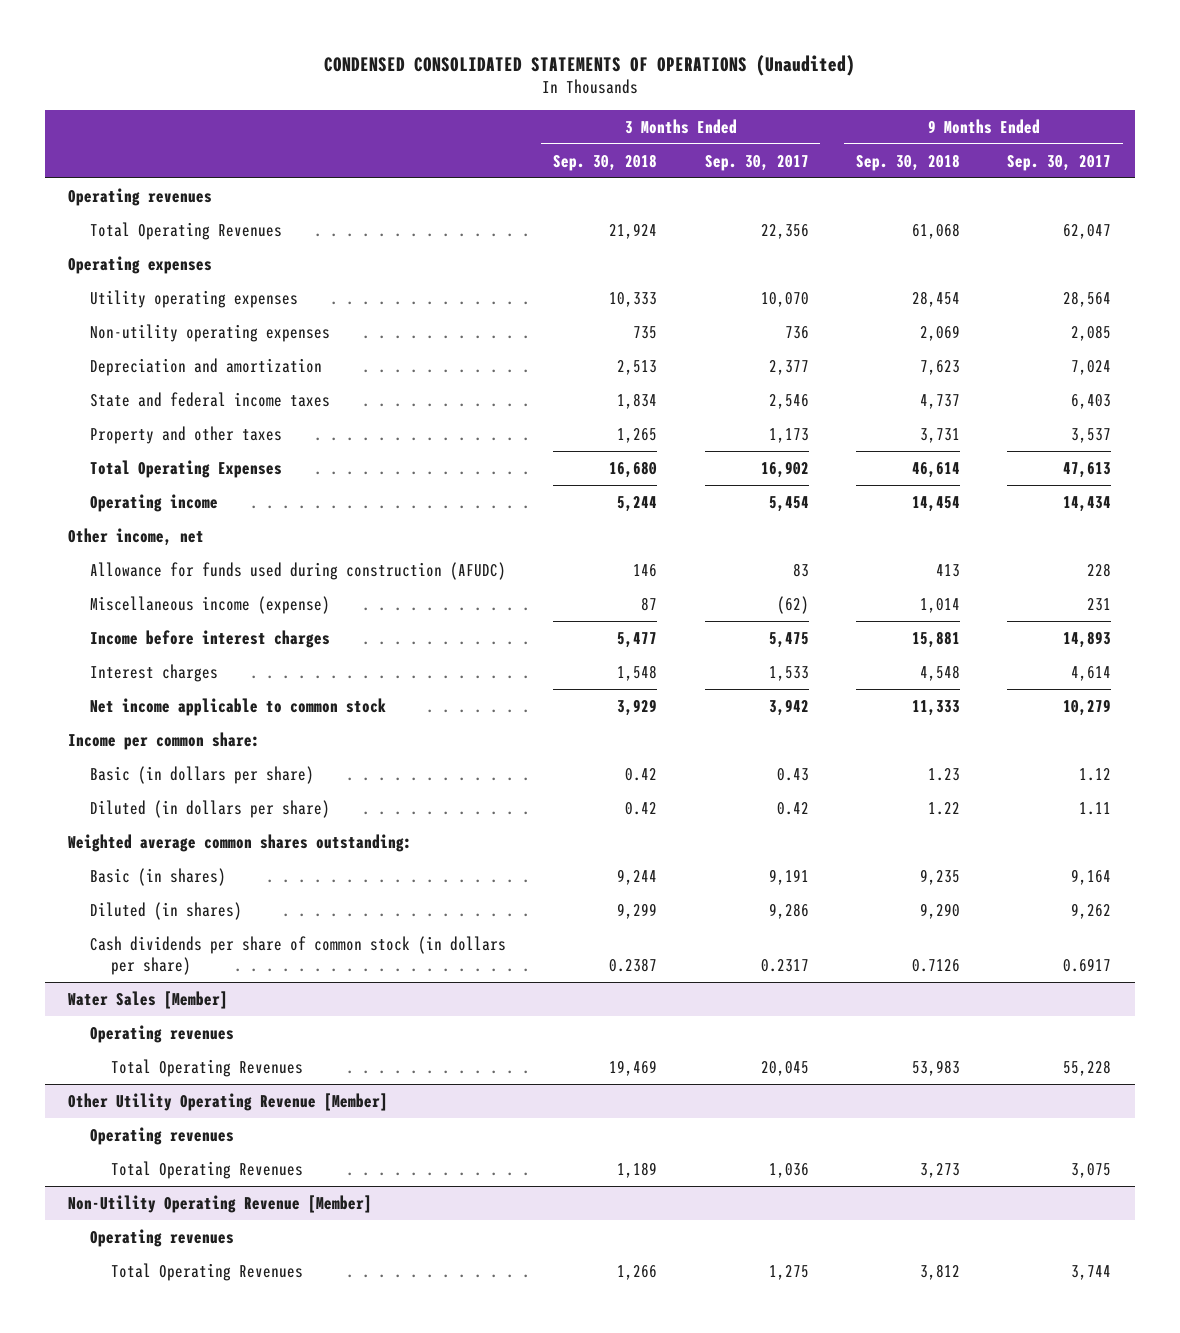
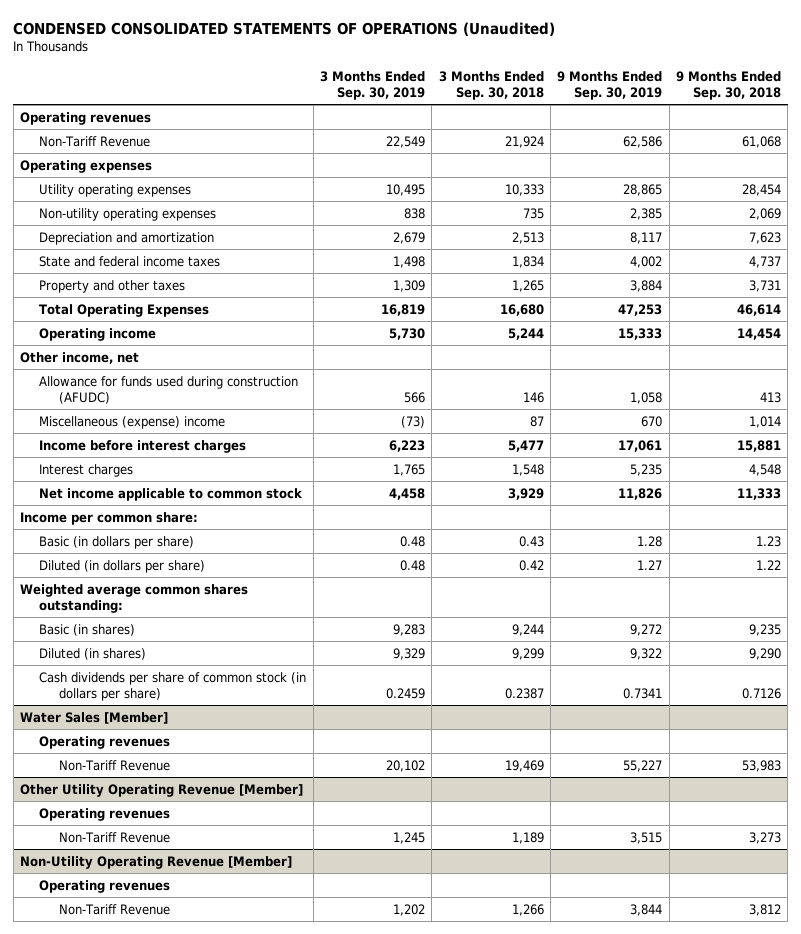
- | 3 Months Ended Sep. 30, 2018 | 3 Months Ended Sep. 30, 2017 | 9 Months Ended Sep. 30, 2018 | 9 Months Ended Sep. 30, 2017
+ | 3 Months Ended Sep. 30, 2019 | 3 Months Ended Sep. 30, 2018 | 9 Months Ended Sep. 30, 2019 | 9 Months Ended Sep. 30, 2018
- Total Operating Revenues | 21,924 | 22,356 | 61,068 | 62,047
+ Non-Tariff Revenue | 22,549 | 21,924 | 62,586 | 61,068
- Miscellaneous income (expense) | 87 | (62) | 1,014 | 231
+ Miscellaneous (expense) income | (73) | 87 | 670 | 1,014
- Basic (in dollars per share) | 0.42 | 0.43 | 1.23 | 1.12
+ Basic (in dollars per share) | 0.48 | 0.43 | 1.28 | 1.23
@ Water Sales [Member]
- Total Operating Revenues | 19,469 | 20,045 | 53,983 | 55,228
+ Non-Tariff Revenue | 20,102 | 19,469 | 55,227 | 53,983
@ Other Utility Operating Revenue [Member]
- Total Operating Revenues | 1,189 | 1,036 | 3,273 | 3,075
+ Non-Tariff Revenue | 1,245 | 1,189 | 3,515 | 3,273
@ Non-Utility Operating Revenue [Member]
- Total Operating Revenues | 1,266 | 1,275 | 3,812 | 3,744
+ Non-Tariff Revenue | 1,202 | 1,266 | 3,844 | 3,812

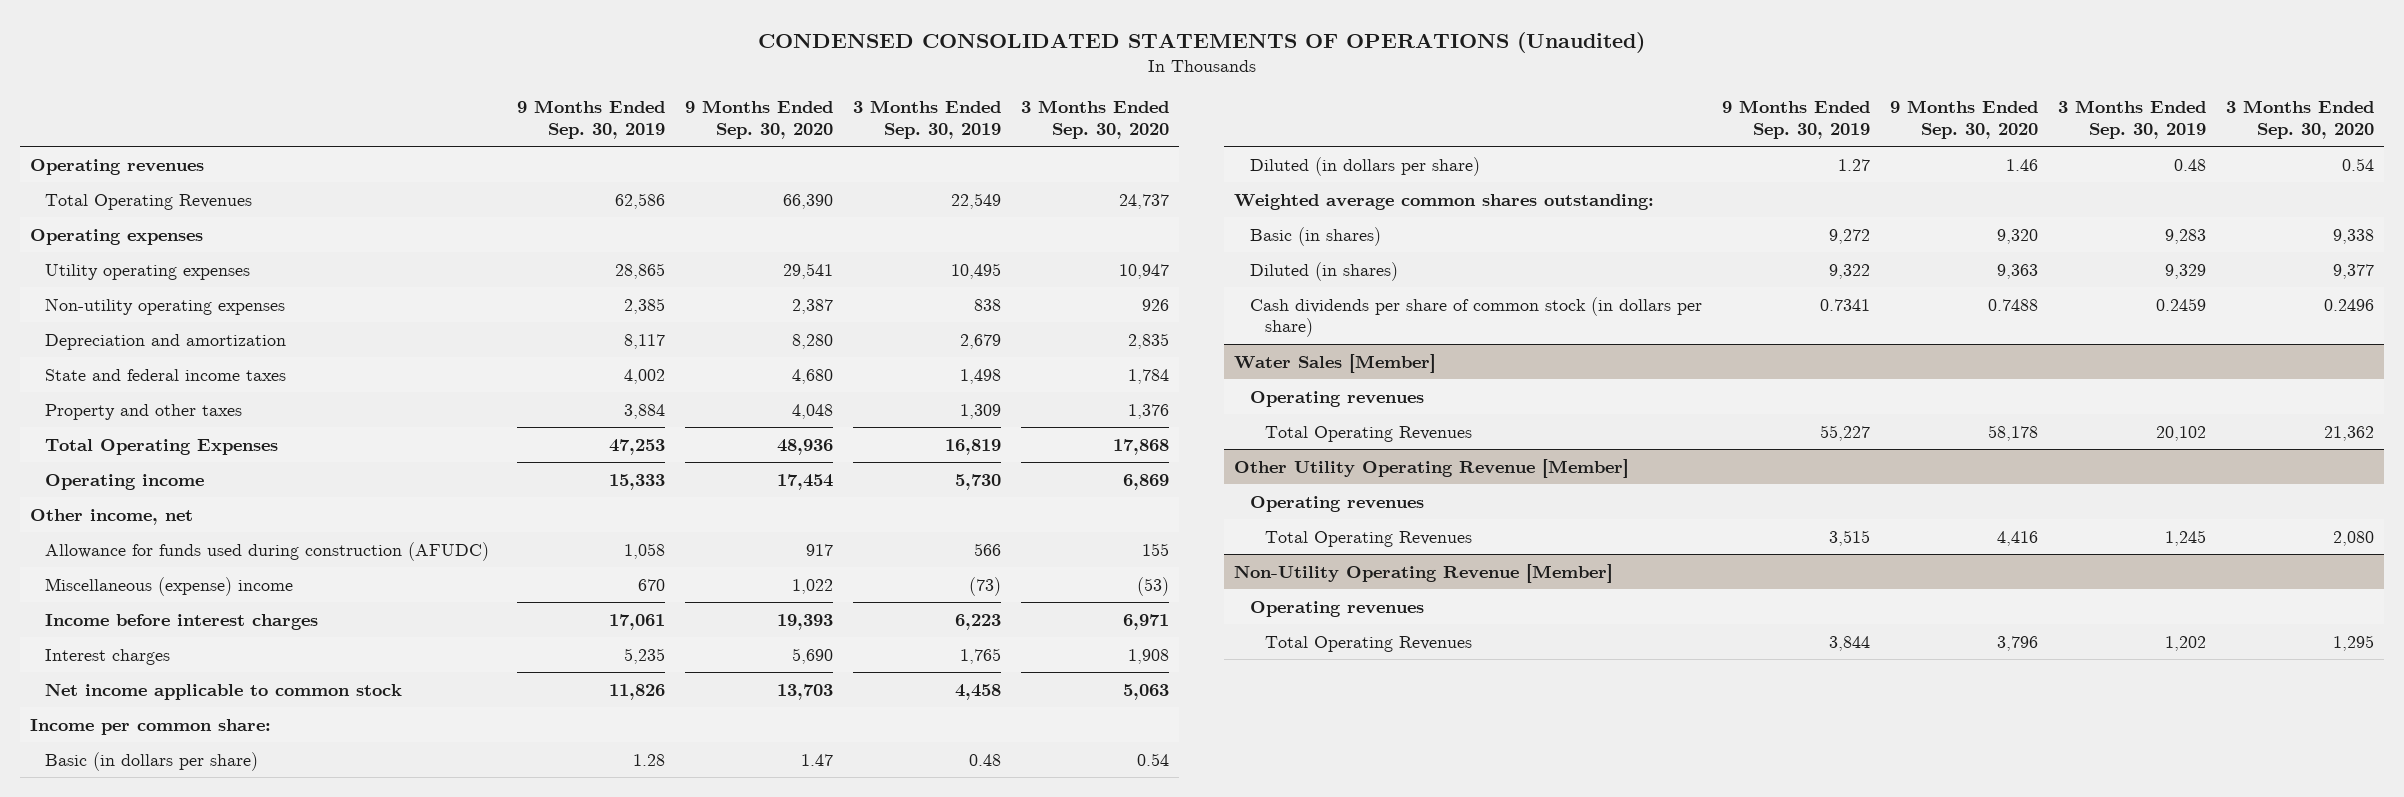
- | 3 Months Ended Sep. 30, 2019 | 3 Months Ended Sep. 30, 2018 | 9 Months Ended Sep. 30, 2019 | 9 Months Ended Sep. 30, 2018
+ | 9 Months Ended Sep. 30, 2019 | 9 Months Ended Sep. 30, 2020 | 3 Months Ended Sep. 30, 2019 | 3 Months Ended Sep. 30, 2020
- Non-Tariff Revenue | 22,549 | 21,924 | 62,586 | 61,068
+ Total Operating Revenues | 62,586 | 66,390 | 22,549 | 24,737
@ Water Sales [Member]
- Non-Tariff Revenue | 20,102 | 19,469 | 55,227 | 53,983
+ Total Operating Revenues | 55,227 | 58,178 | 20,102 | 21,362
@ Other Utility Operating Revenue [Member]
- Non-Tariff Revenue | 1,245 | 1,189 | 3,515 | 3,273
+ Total Operating Revenues | 3,515 | 4,416 | 1,245 | 2,080
@ Non-Utility Operating Revenue [Member]
- Non-Tariff Revenue | 1,202 | 1,266 | 3,844 | 3,812
+ Total Operating Revenues | 3,844 | 3,796 | 1,202 | 1,295

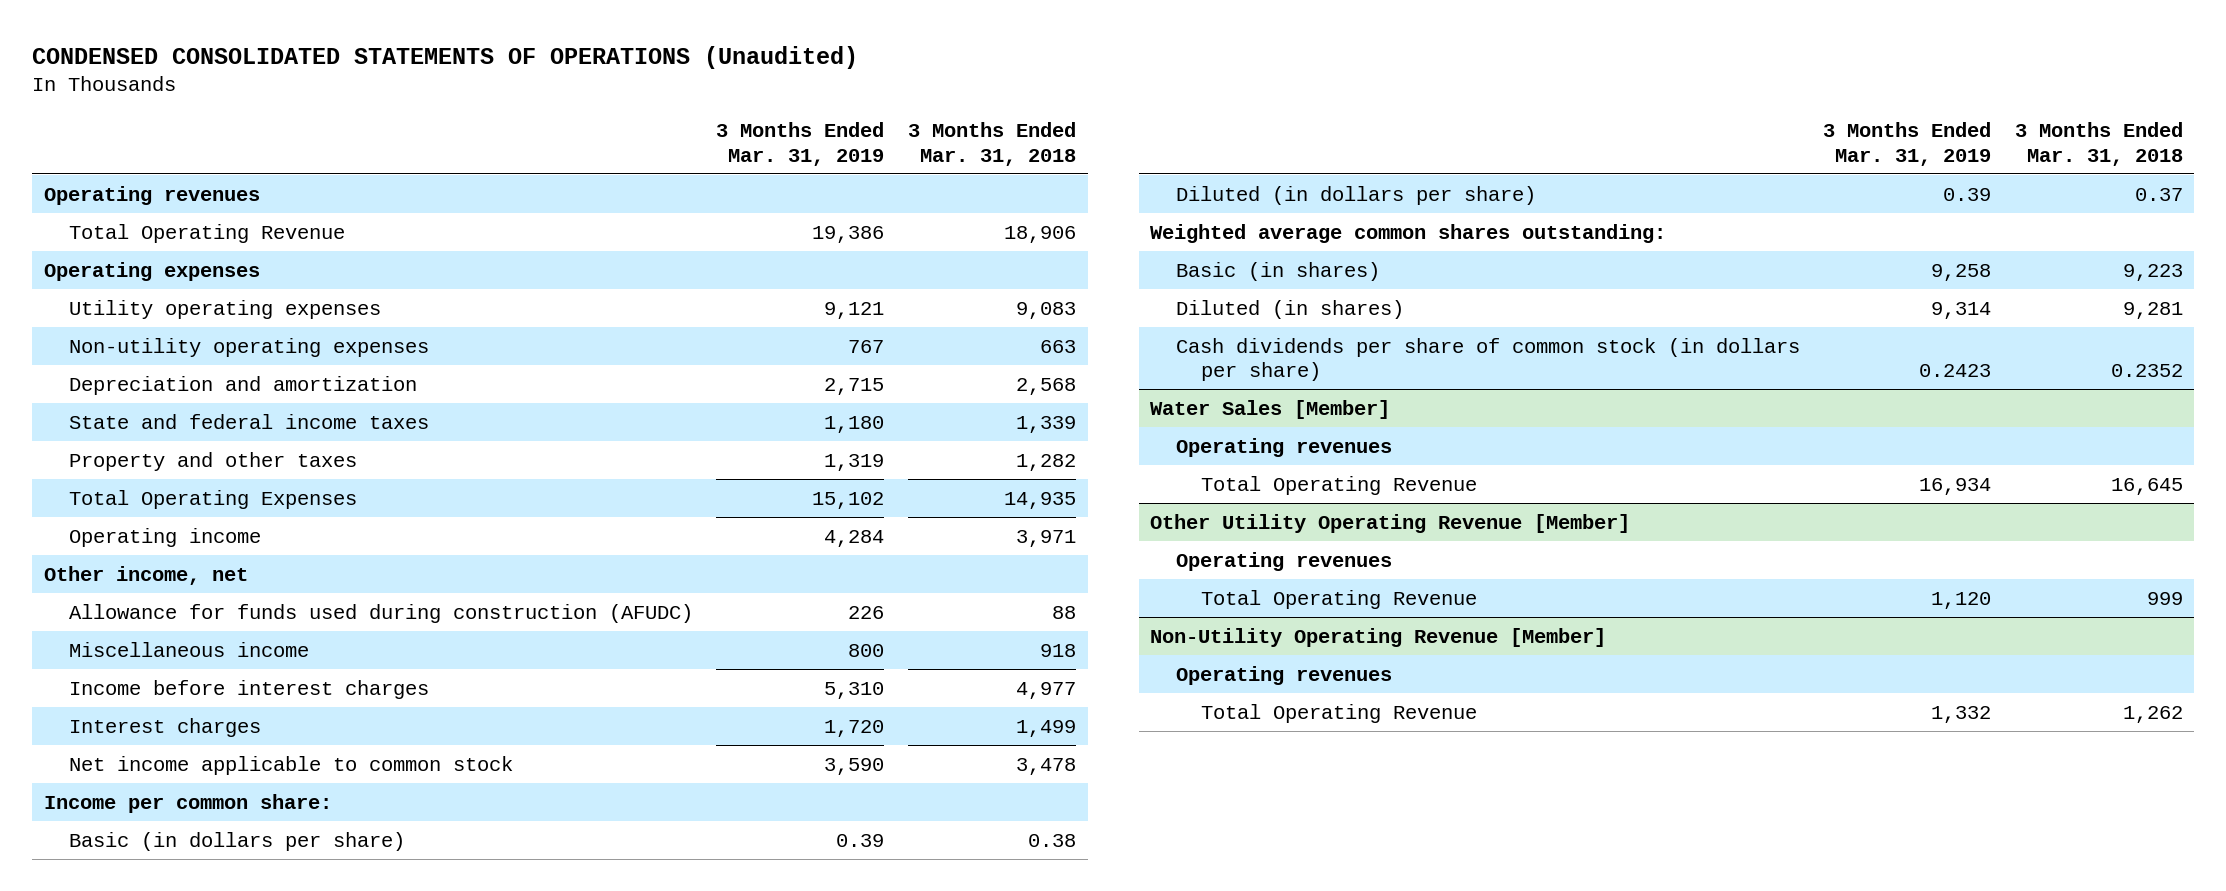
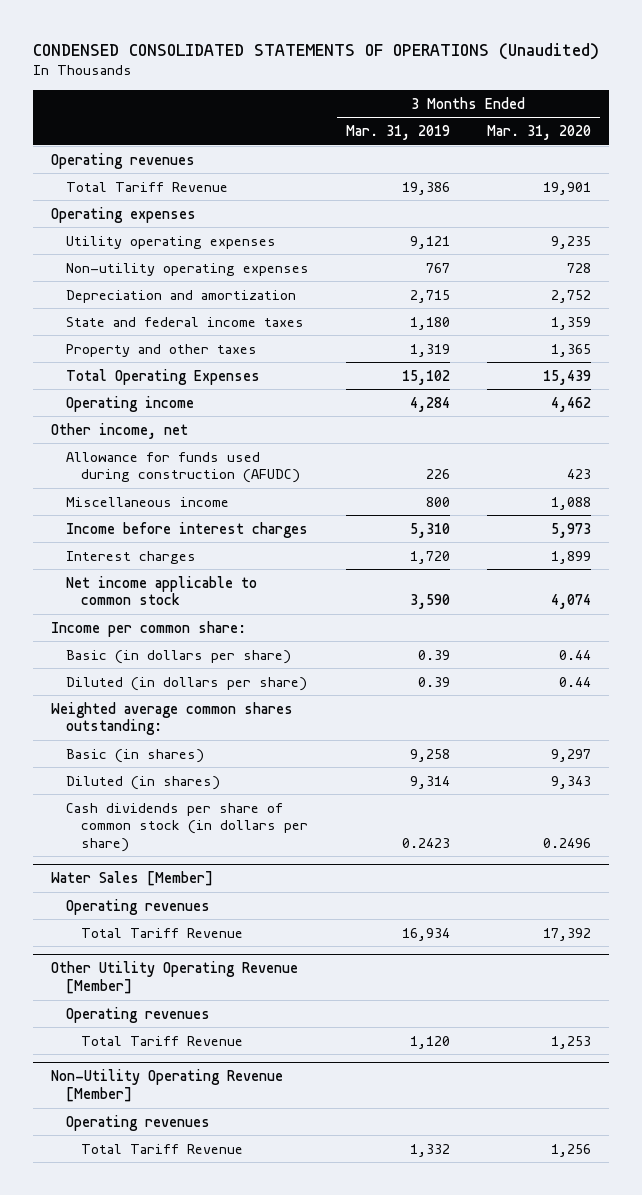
- | 3 Months Ended Mar. 31, 2019 | 3 Months Ended Mar. 31, 2018
+ | 3 Months Ended Mar. 31, 2019 | 3 Months Ended Mar. 31, 2020
- Total Operating Revenue | 19,386 | 18,906
+ Total Tariff Revenue | 19,386 | 19,901
@ Water Sales [Member]
- Total Operating Revenue | 16,934 | 16,645
+ Total Tariff Revenue | 16,934 | 17,392
@ Other Utility Operating Revenue [Member]
- Total Operating Revenue | 1,120 | 999
+ Total Tariff Revenue | 1,120 | 1,253
@ Non-Utility Operating Revenue [Member]
- Total Operating Revenue | 1,332 | 1,262
+ Total Tariff Revenue | 1,332 | 1,256

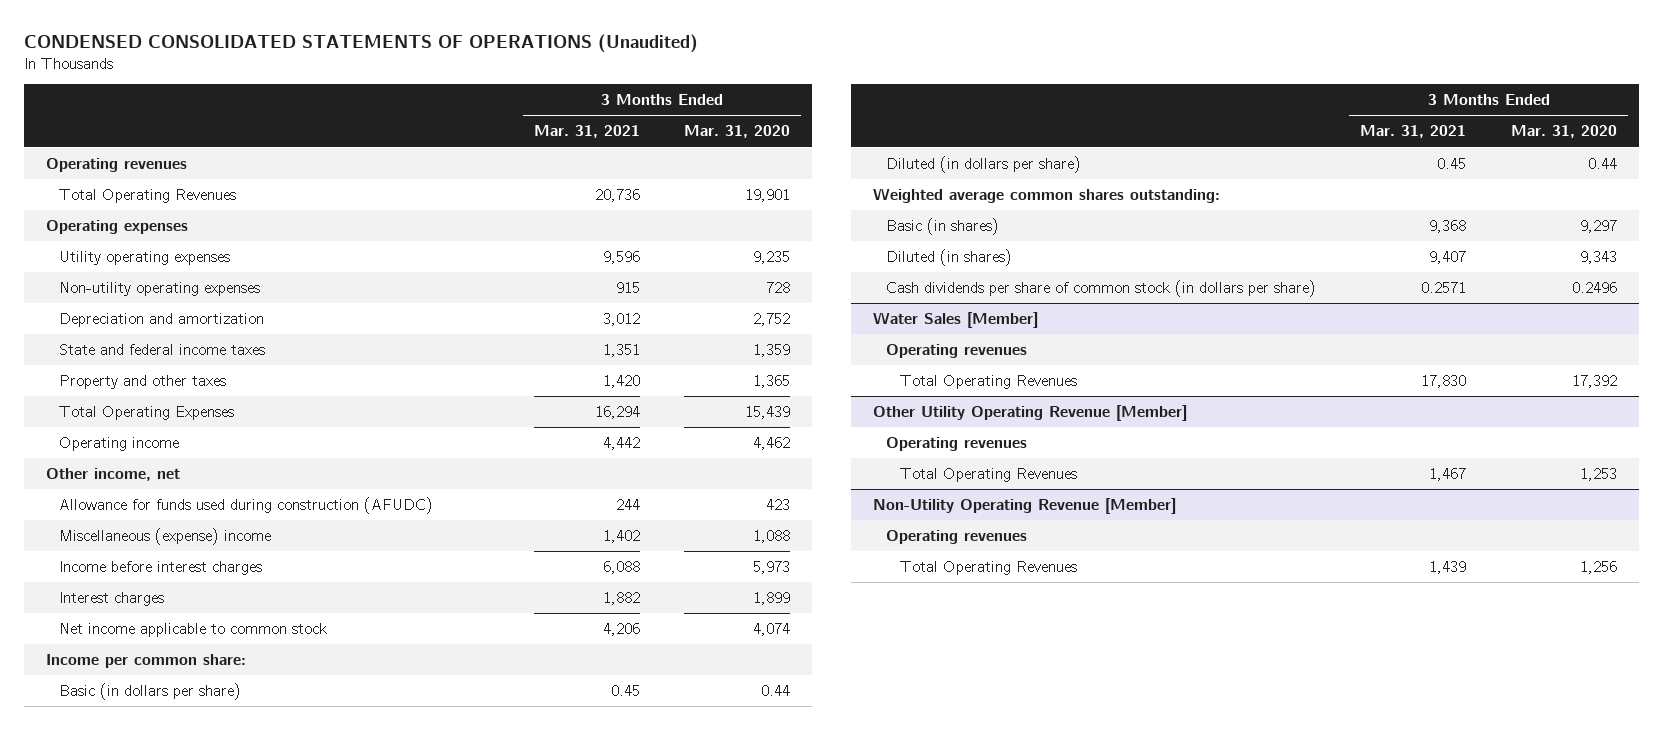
- | 3 Months Ended Mar. 31, 2019 | 3 Months Ended Mar. 31, 2020
+ | 3 Months Ended Mar. 31, 2021 | 3 Months Ended Mar. 31, 2020
- Total Tariff Revenue | 19,386 | 19,901
+ Total Operating Revenues | 20,736 | 19,901
- Miscellaneous income | 800 | 1,088
+ Miscellaneous (expense) income | 1,402 | 1,088
@ Water Sales [Member]
- Total Tariff Revenue | 16,934 | 17,392
+ Total Operating Revenues | 17,830 | 17,392
@ Other Utility Operating Revenue [Member]
- Total Tariff Revenue | 1,120 | 1,253
+ Total Operating Revenues | 1,467 | 1,253
@ Non-Utility Operating Revenue [Member]
- Total Tariff Revenue | 1,332 | 1,256
+ Total Operating Revenues | 1,439 | 1,256

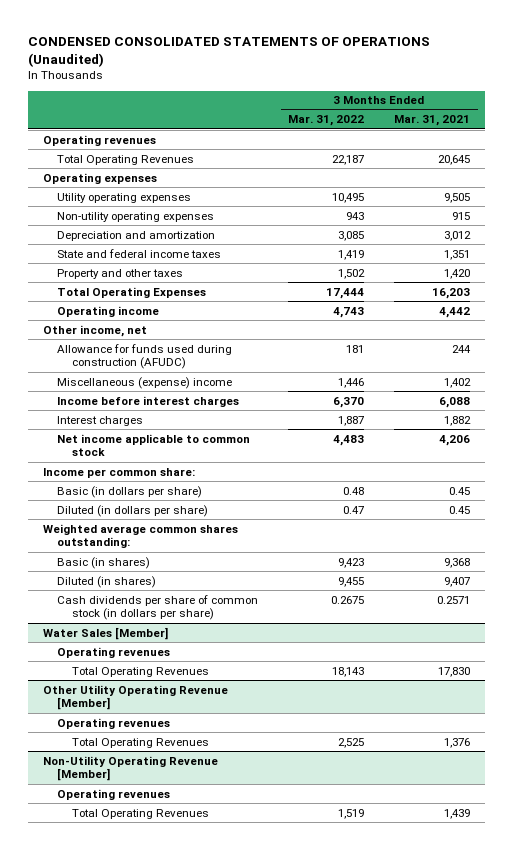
- | 3 Months Ended Mar. 31, 2021 | 3 Months Ended Mar. 31, 2020
+ | 3 Months Ended Mar. 31, 2022 | 3 Months Ended Mar. 31, 2021
- Total Operating Revenues | 20,736 | 19,901
+ Total Operating Revenues | 22,187 | 20,645
- Utility operating expenses | 9,596 | 9,235
+ Utility operating expenses | 10,495 | 9,505
- Total Operating Expenses | 16,294 | 15,439
+ Total Operating Expenses | 17,444 | 16,203
@ Other Utility Operating Revenue [Member]
- Total Operating Revenues | 1,467 | 1,253
+ Total Operating Revenues | 2,525 | 1,376

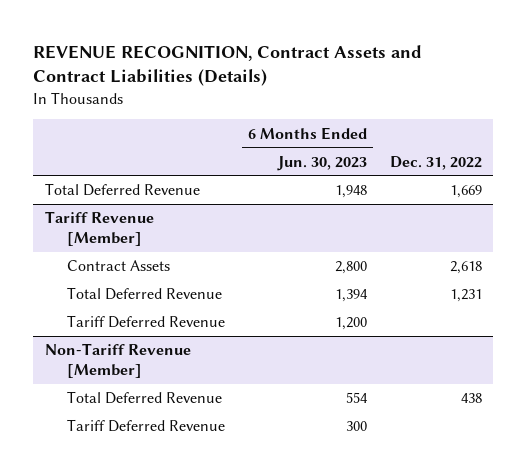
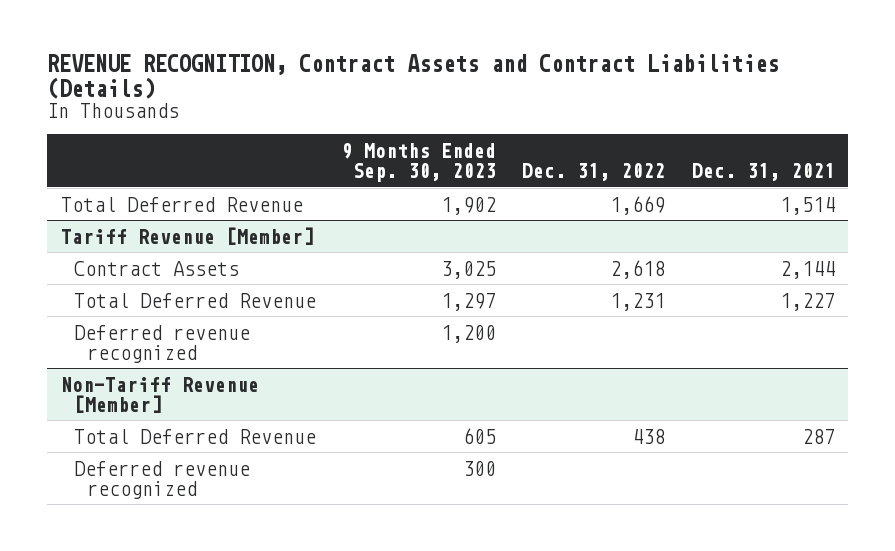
- | 6 Months Ended Jun. 30, 2023 | Dec. 31, 2022
+ | 9 Months Ended Sep. 30, 2023 | Dec. 31, 2022 | Dec. 31, 2021
@ Tariff Revenue [Member]
- Tariff Deferred Revenue | 1,200 |
+ Deferred revenue recognized | 1,200 | |
@ Non-Tariff Revenue [Member]
- Tariff Deferred Revenue | 300 |
+ Deferred revenue recognized | 300 | |

